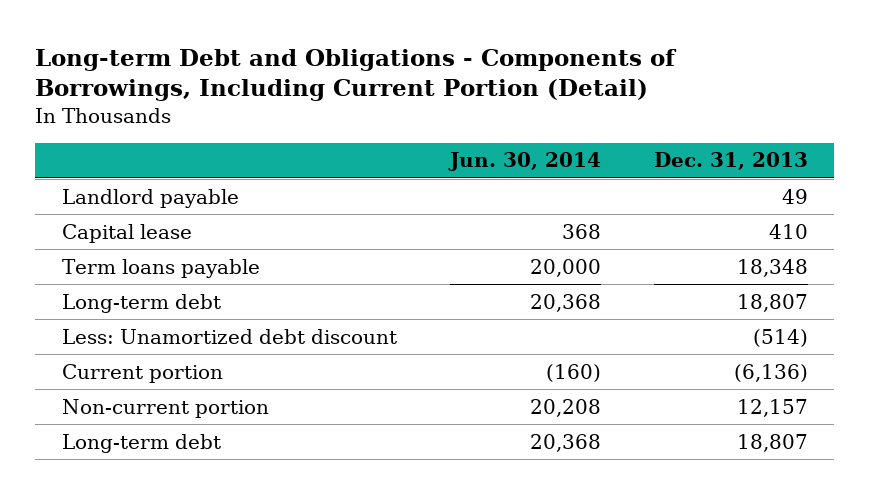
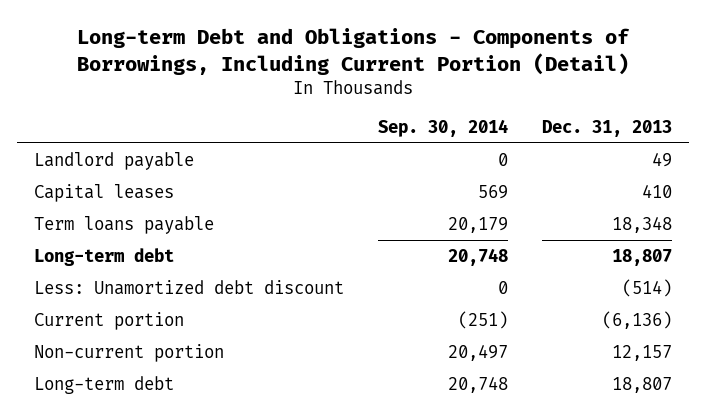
- | Jun. 30, 2014 | Dec. 31, 2013
+ | Sep. 30, 2014 | Dec. 31, 2013
- Capital lease | 368 | 410
+ Capital leases | 569 | 410

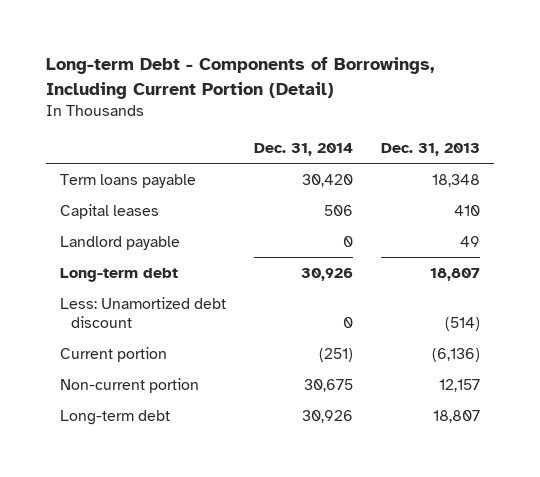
- Long-term Debt and Obligations - Components of Borrowings, Including Current Portion (Detail)
+ Long-term Debt - Components of Borrowings, Including Current Portion (Detail)
- | Sep. 30, 2014 | Dec. 31, 2013
+ | Dec. 31, 2014 | Dec. 31, 2013
moved down: Capital leases | 506 | 410
moved down: Landlord payable | 0 | 49

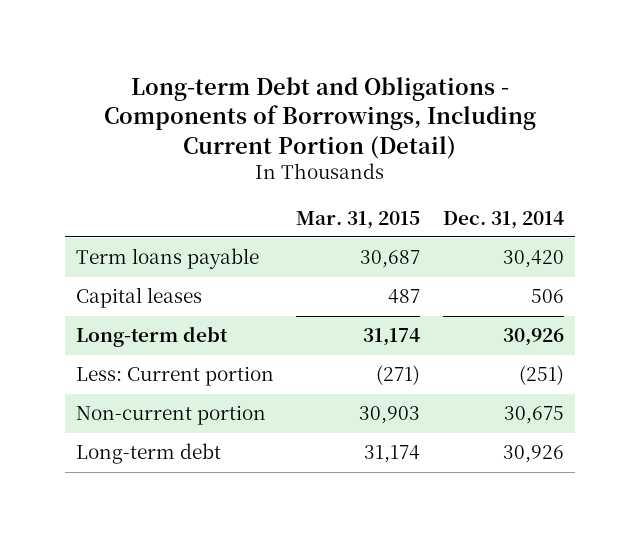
- Long-term Debt - Components of Borrowings, Including Current Portion (Detail)
+ Long-term Debt and Obligations - Components of Borrowings, Including Current Portion (Detail)
- | Dec. 31, 2014 | Dec. 31, 2013
+ | Mar. 31, 2015 | Dec. 31, 2014
- Landlord payable | 0 | 49
- Less: Unamortized debt discount | 0 | (514)
- Current portion | (251) | (6,136)
+ Less: Current portion | (271) | (251)

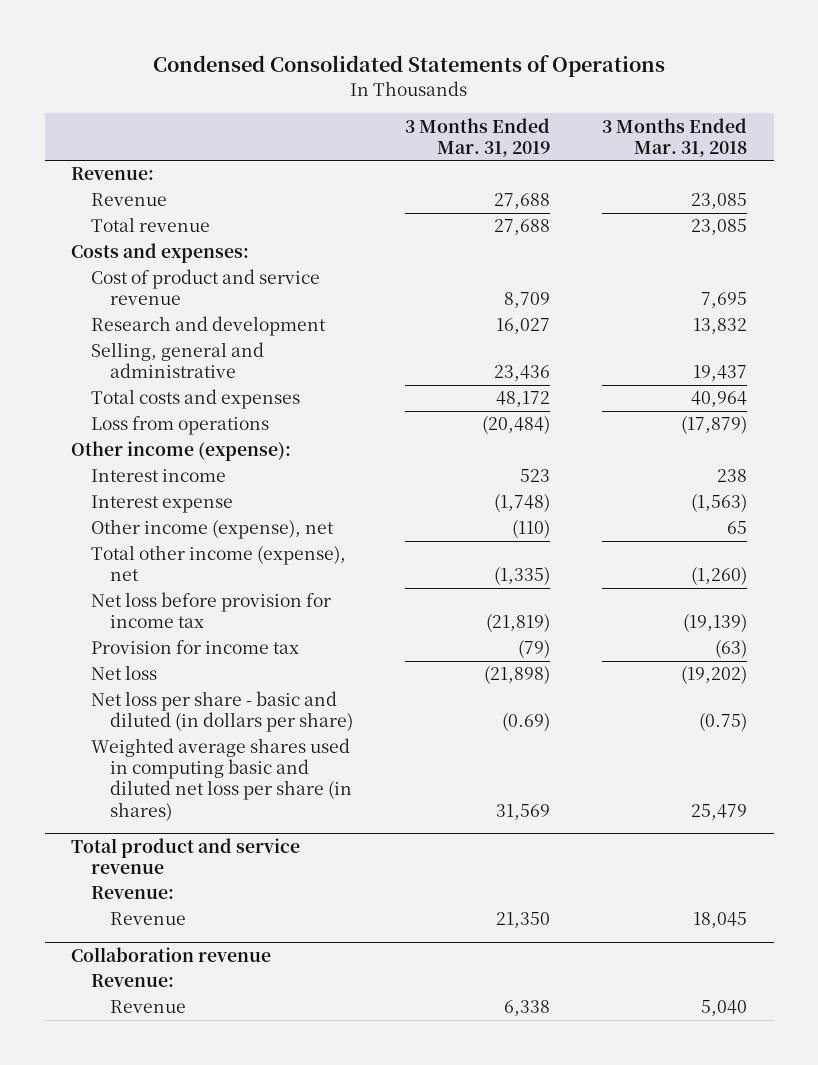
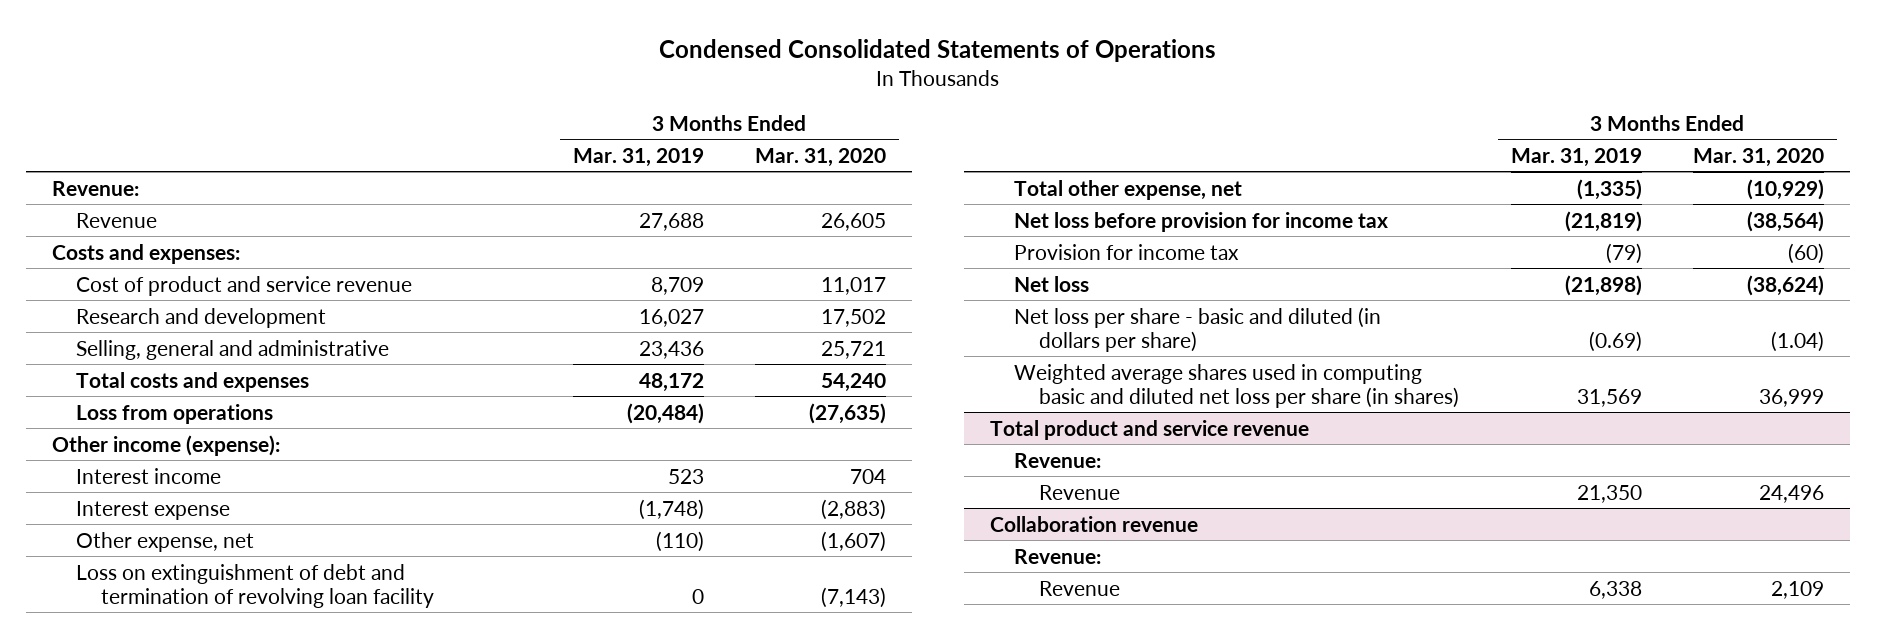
- | 3 Months Ended Mar. 31, 2019 | 3 Months Ended Mar. 31, 2018
+ | 3 Months Ended Mar. 31, 2019 | 3 Months Ended Mar. 31, 2020
- Total revenue | 27,688 | 23,085
- Other income (expense), net | (110) | 65
- Total other income (expense), net | (1,335) | (1,260)
+ Other expense, net | (110) | (1,607)
+ Loss on extinguishment of debt and termination of revolving loan facility | 0 | (7,143)
+ Total other expense, net | (1,335) | (10,929)

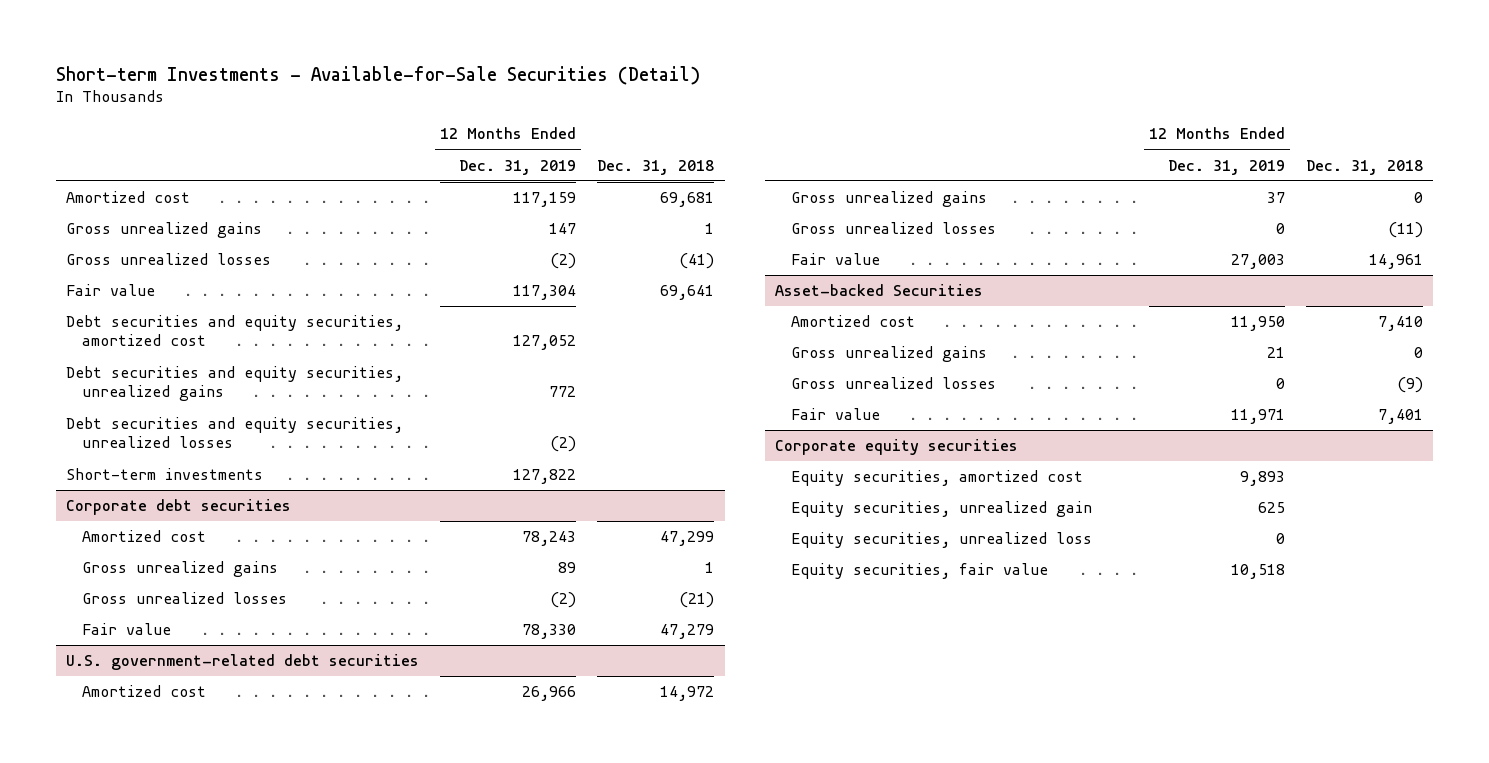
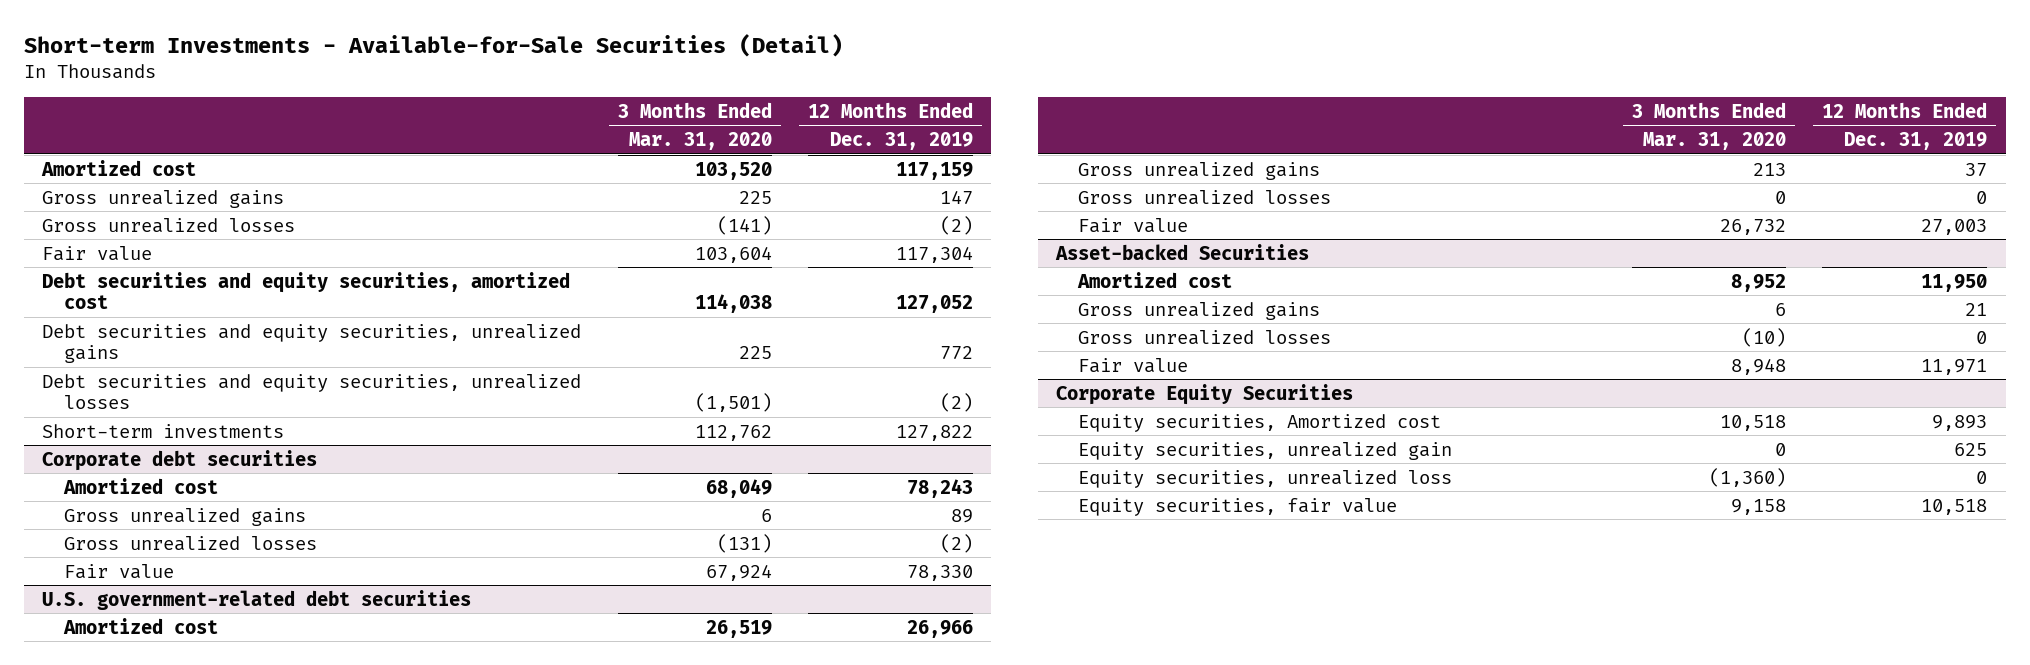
- | 12 Months Ended Dec. 31, 2019 | Dec. 31, 2018
+ | 3 Months Ended Mar. 31, 2020 | 12 Months Ended Dec. 31, 2019
- Corporate equity securities
- Equity securities, amortized cost | 9,893 |
+ Corporate Equity Securities
+ Equity securities, Amortized cost | 10,518 | 9,893

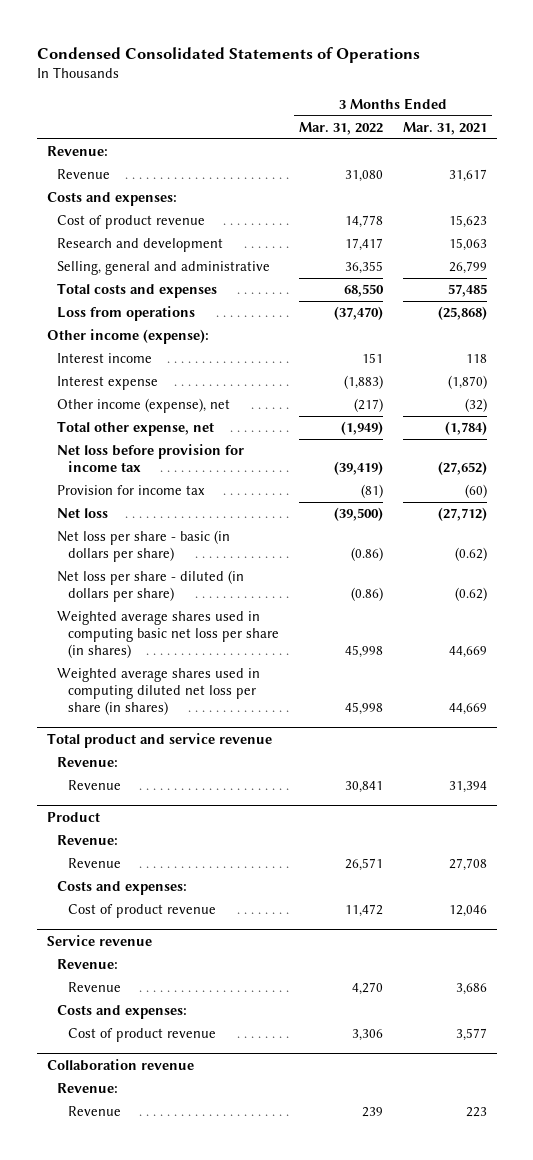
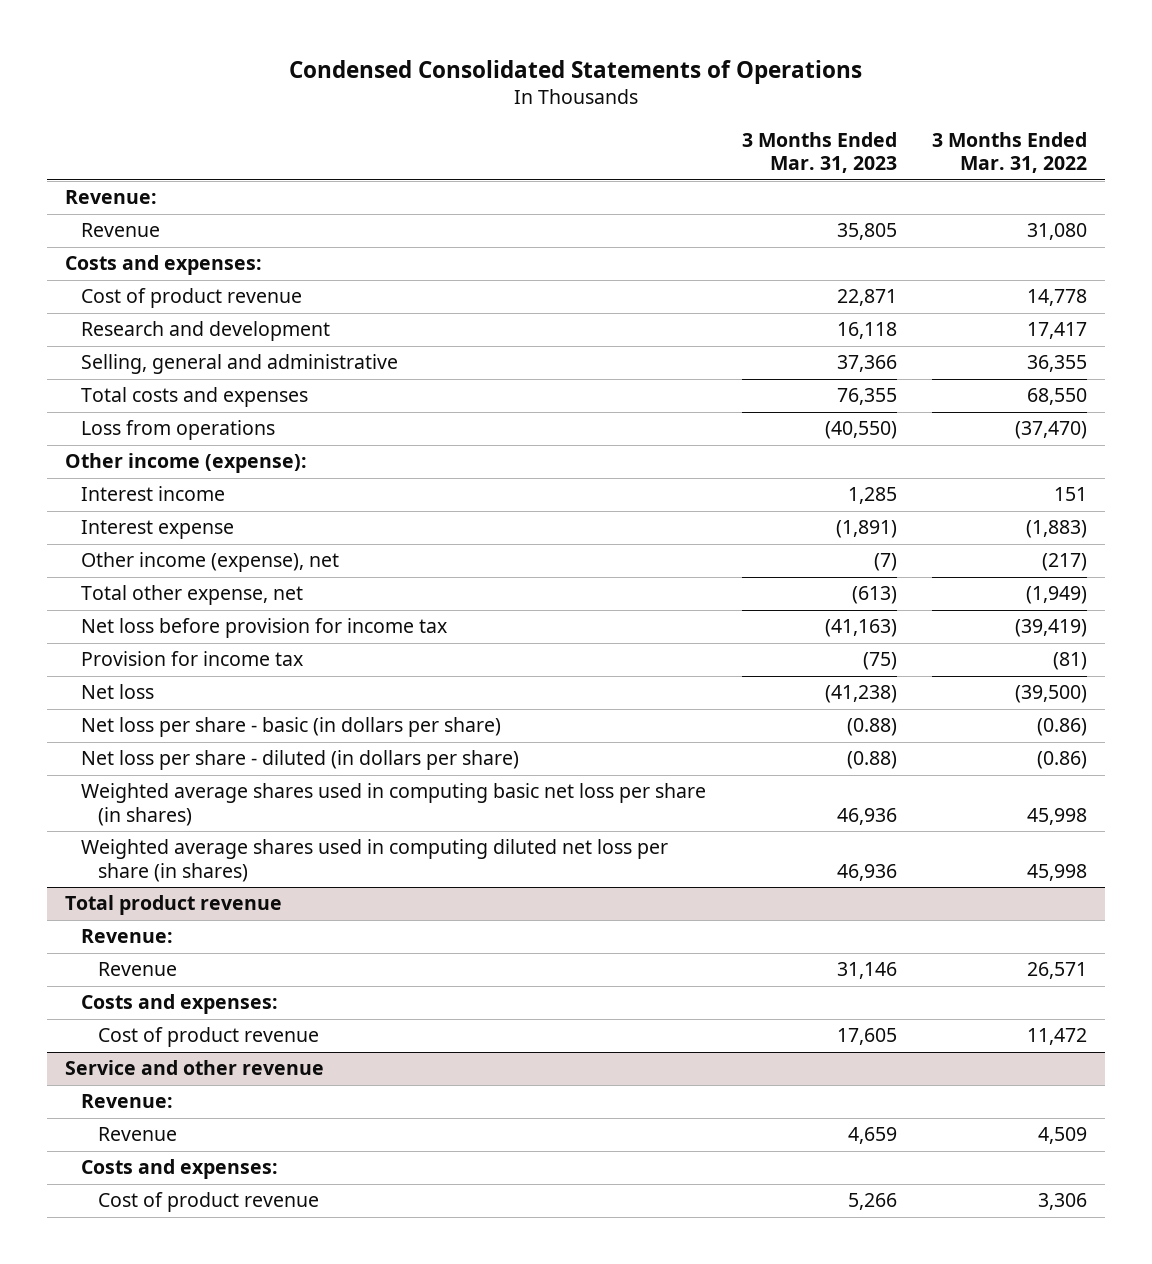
- | 3 Months Ended Mar. 31, 2022 | 3 Months Ended Mar. 31, 2021
+ | 3 Months Ended Mar. 31, 2023 | 3 Months Ended Mar. 31, 2022
- Total product and service revenue
- Revenue:
- Revenue | 30,841 | 31,394
- Product
+ Total product revenue
- Service revenue
+ Service and other revenue
- Revenue | 4,270 | 3,686
+ Revenue | 4,659 | 4,509
- Collaboration revenue
- Revenue:
- Revenue | 239 | 223

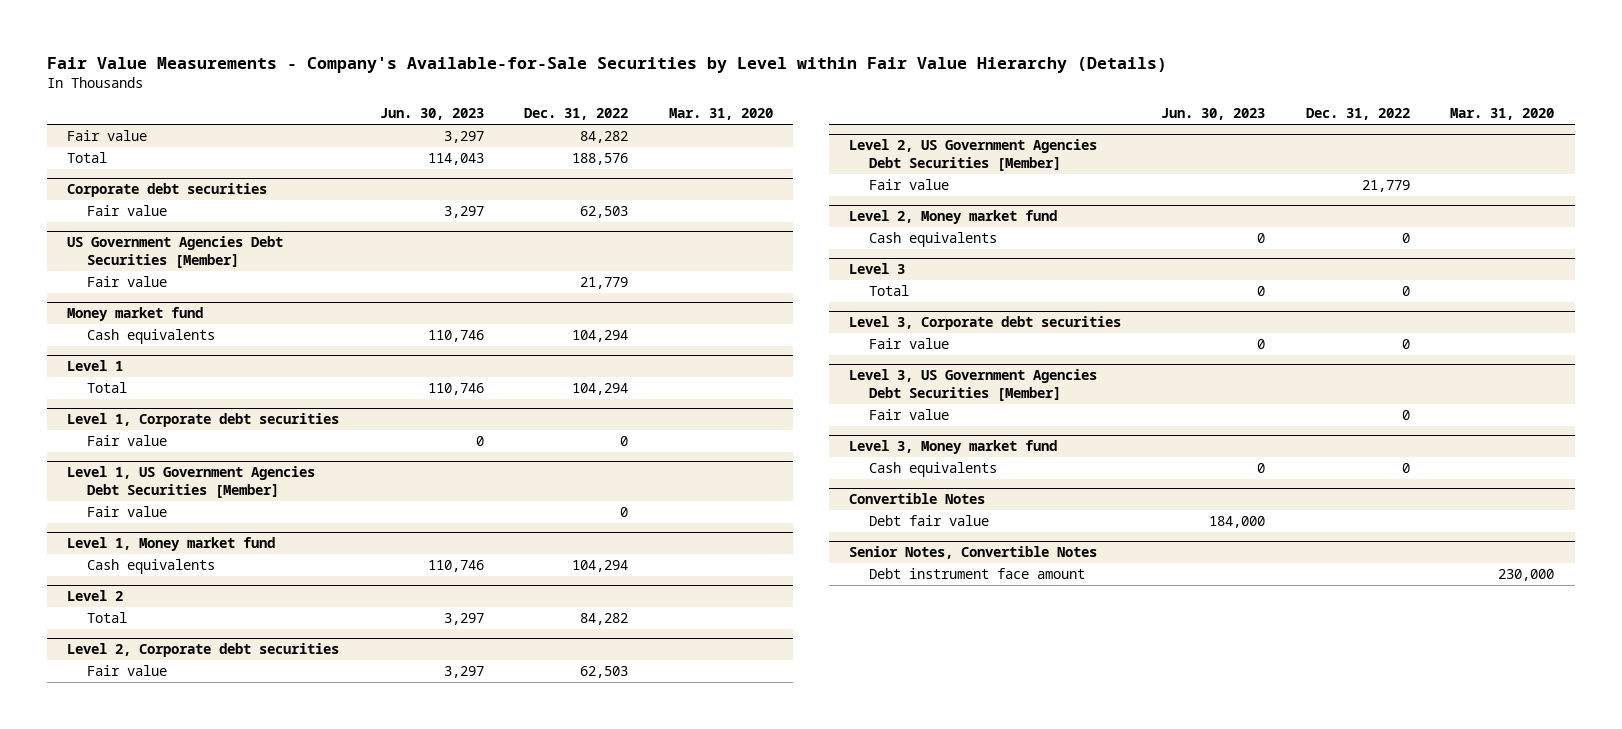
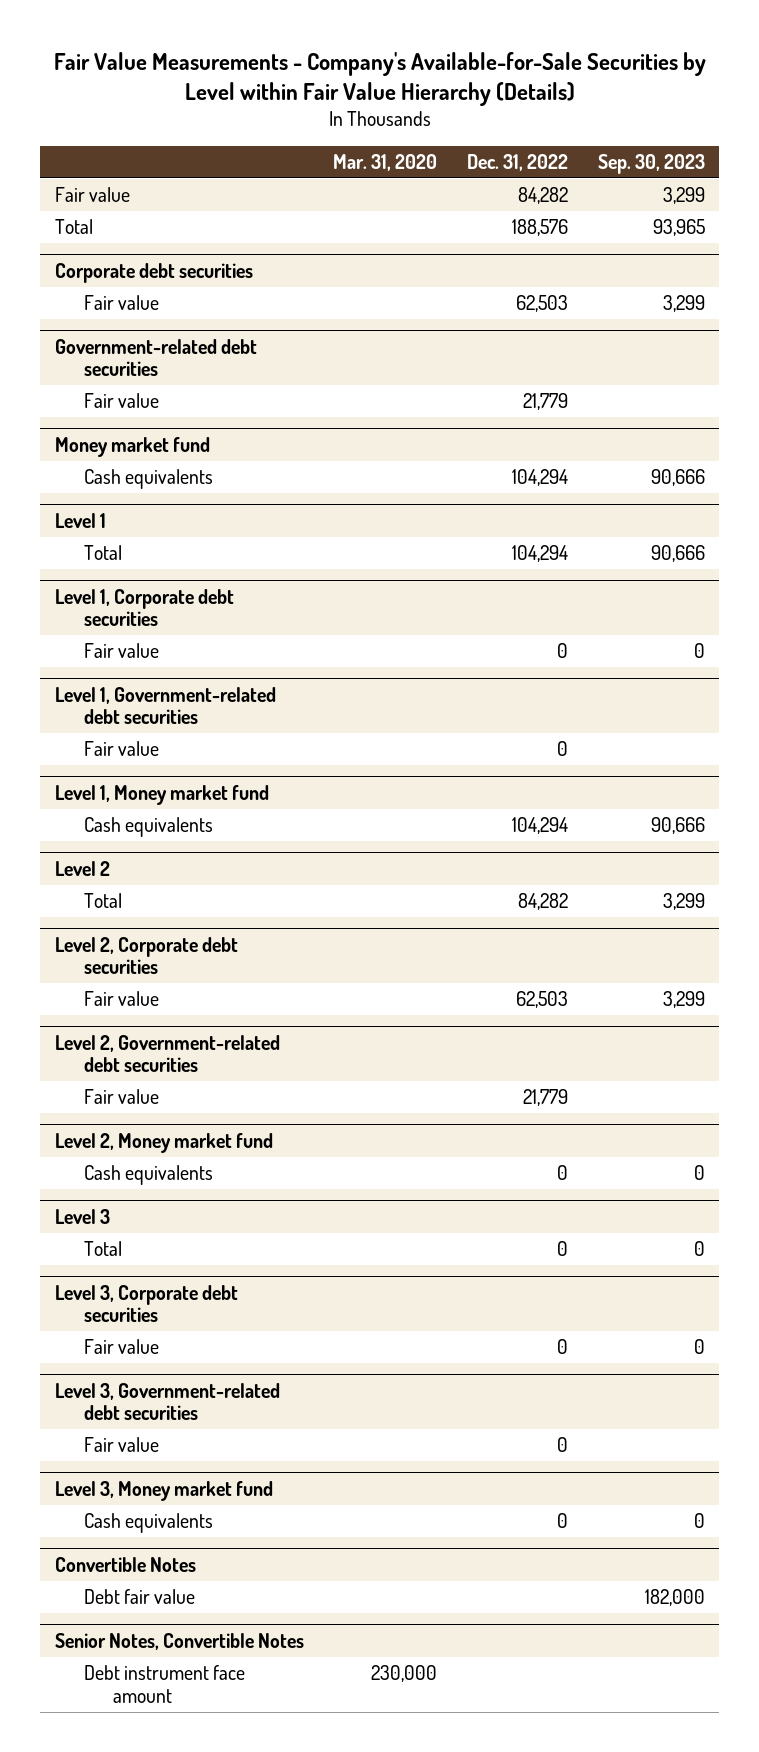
- | Jun. 30, 2023 | Dec. 31, 2022 | Mar. 31, 2020
+ | Mar. 31, 2020 | Dec. 31, 2022 | Sep. 30, 2023
- US Government Agencies Debt Securities [Member]
+ Government-related debt securities
- Level 1, US Government Agencies Debt Securities [Member]
+ Level 1, Government-related debt securities
- Level 2, US Government Agencies Debt Securities [Member]
+ Level 2, Government-related debt securities
- Level 3, US Government Agencies Debt Securities [Member]
+ Level 3, Government-related debt securities

